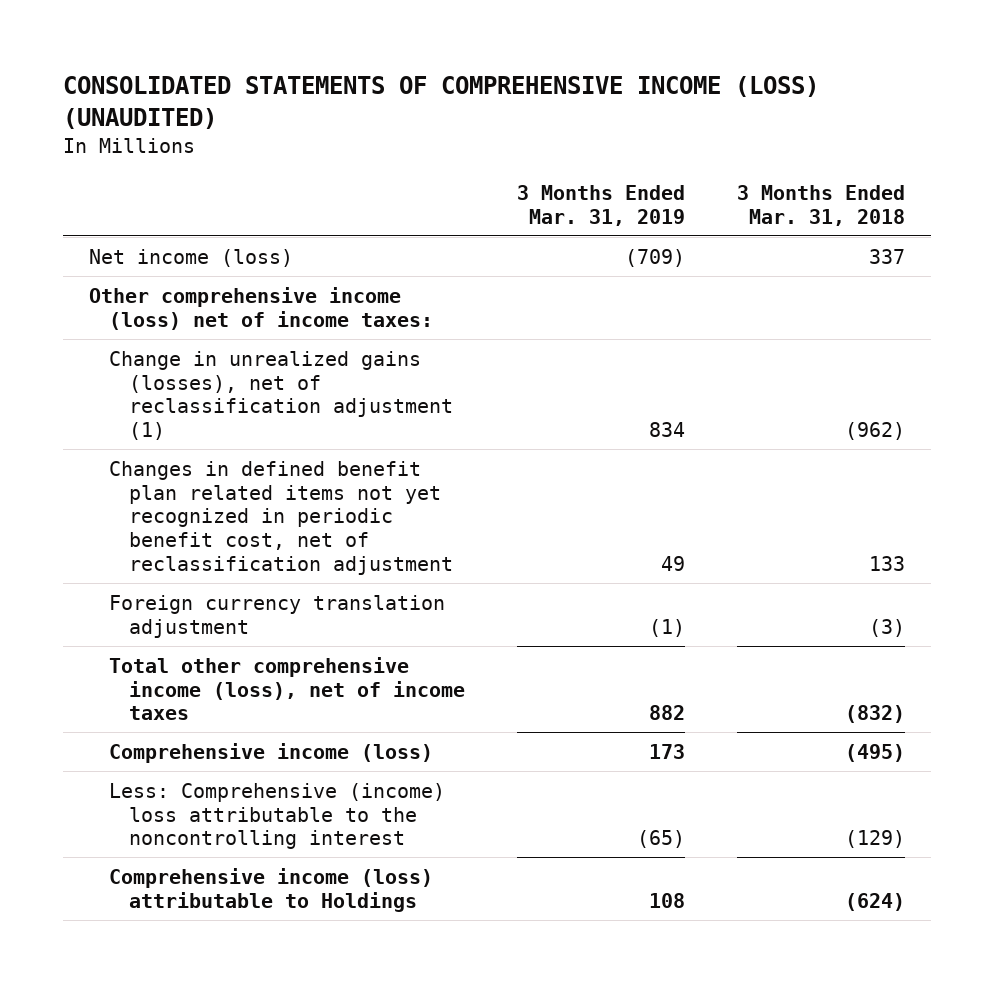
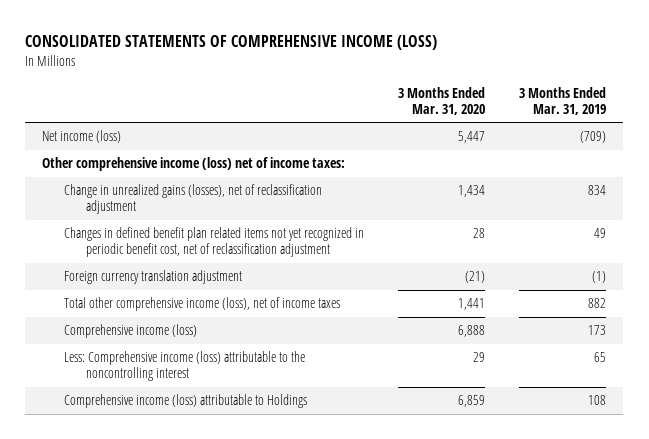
- CONSOLIDATED STATEMENTS OF COMPREHENSIVE INCOME (LOSS) (UNAUDITED)
+ CONSOLIDATED STATEMENTS OF COMPREHENSIVE INCOME (LOSS)
- | 3 Months Ended Mar. 31, 2019 | 3 Months Ended Mar. 31, 2018
+ | 3 Months Ended Mar. 31, 2020 | 3 Months Ended Mar. 31, 2019
- Change in unrealized gains (losses), net of reclassification adjustment (1) | 834 | (962)
+ Change in unrealized gains (losses), net of reclassification adjustment | 1,434 | 834
- Less: Comprehensive (income) loss attributable to the noncontrolling interest | (65) | (129)
+ Less: Comprehensive income (loss) attributable to the noncontrolling interest | 29 | 65

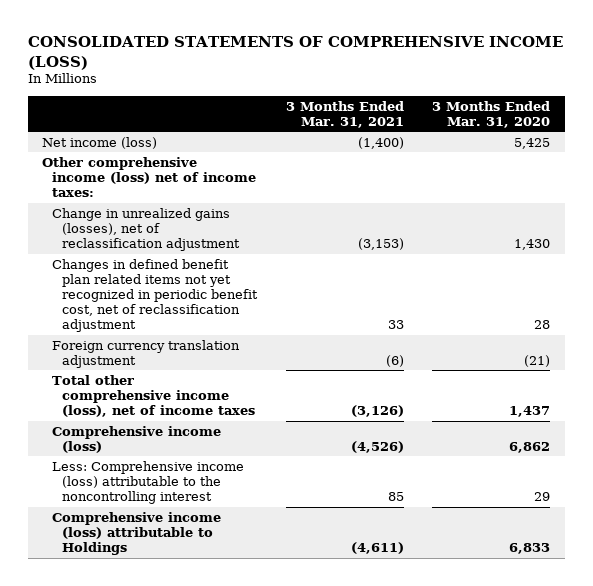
- | 3 Months Ended Mar. 31, 2020 | 3 Months Ended Mar. 31, 2019
+ | 3 Months Ended Mar. 31, 2021 | 3 Months Ended Mar. 31, 2020
- Net income (loss) | 5,447 | (709)
+ Net income (loss) | (1,400) | 5,425
- Change in unrealized gains (losses), net of reclassification adjustment | 1,434 | 834
+ Change in unrealized gains (losses), net of reclassification adjustment | (3,153) | 1,430
- Total other comprehensive income (loss), net of income taxes | 1,441 | 882
- Comprehensive income (loss) | 6,888 | 173
+ Total other comprehensive income (loss), net of income taxes | (3,126) | 1,437
+ Comprehensive income (loss) | (4,526) | 6,862
- Comprehensive income (loss) attributable to Holdings | 6,859 | 108
+ Comprehensive income (loss) attributable to Holdings | (4,611) | 6,833

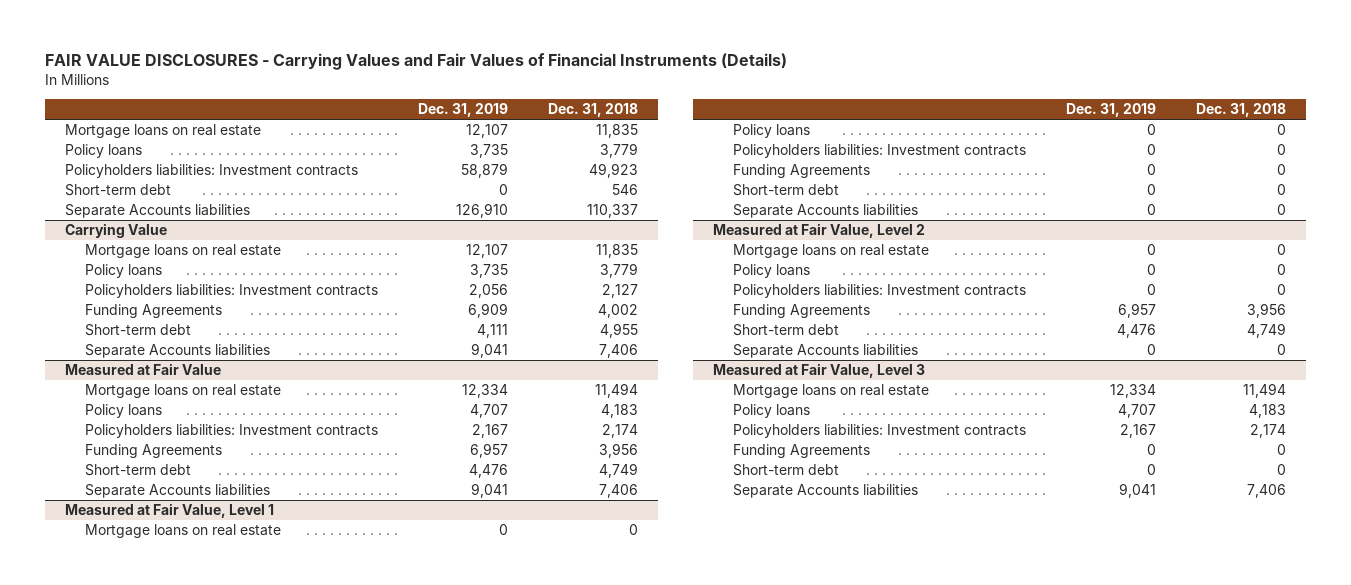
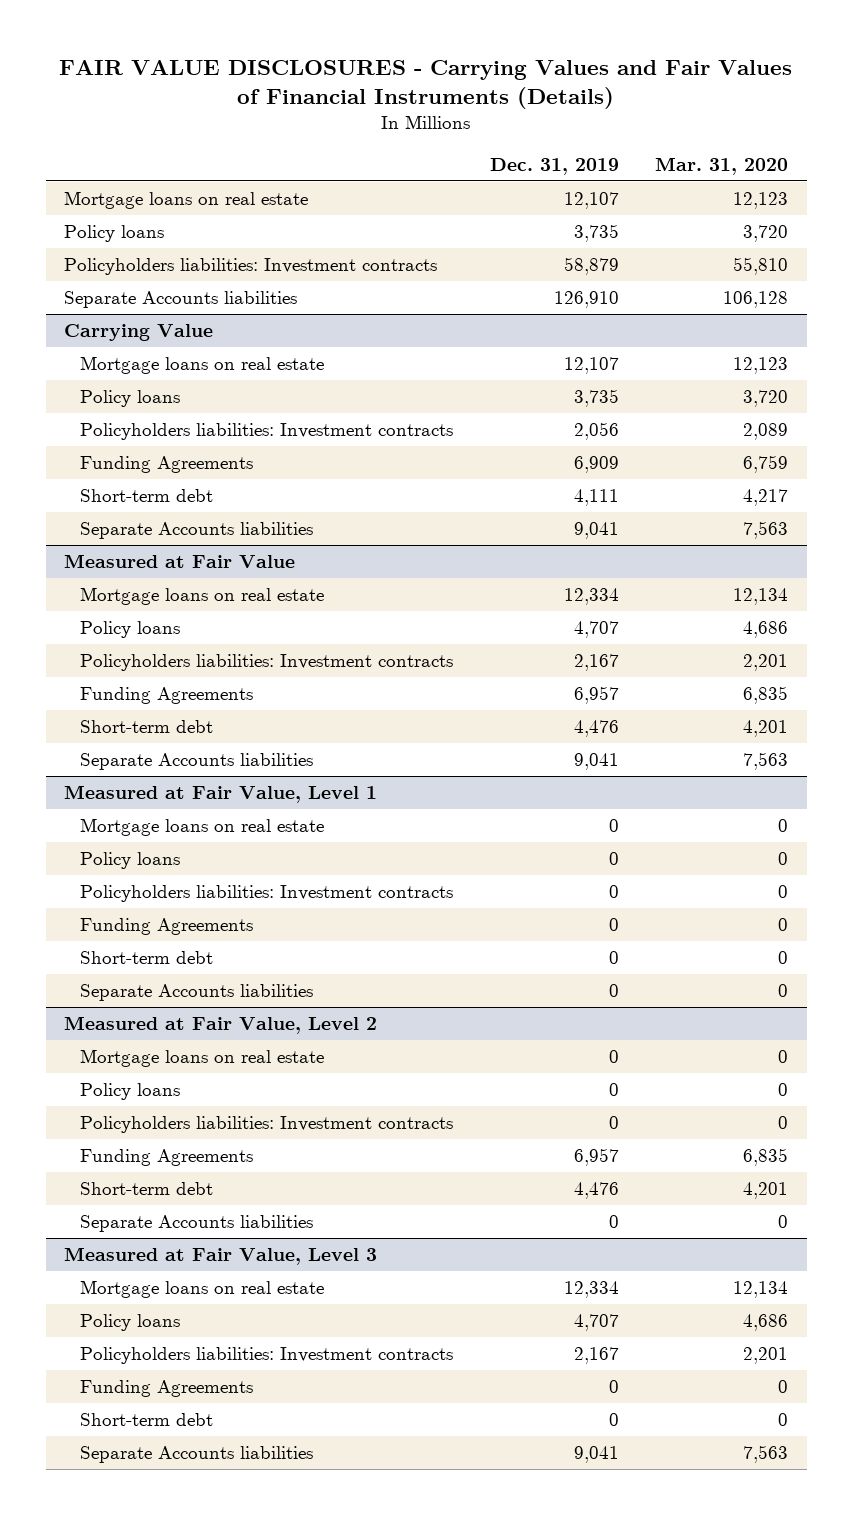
- | Dec. 31, 2019 | Dec. 31, 2018
+ | Dec. 31, 2019 | Mar. 31, 2020
- Short-term debt | 0 | 546

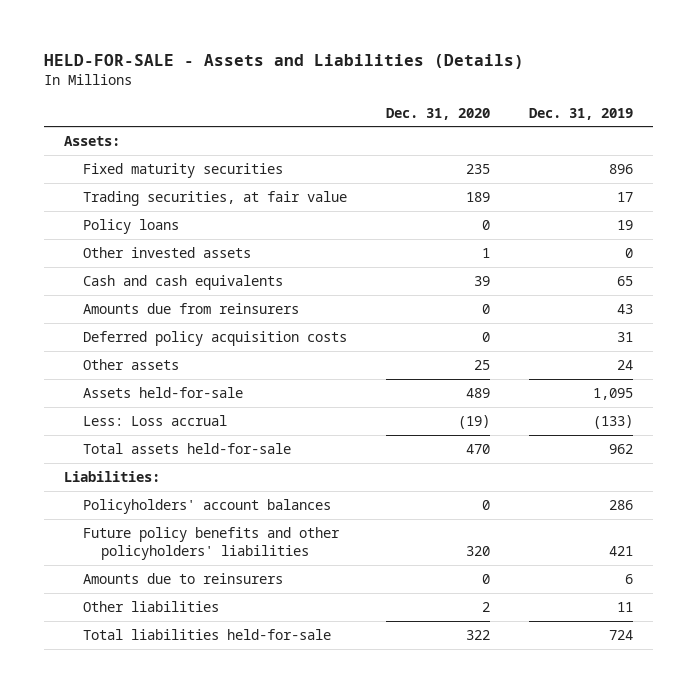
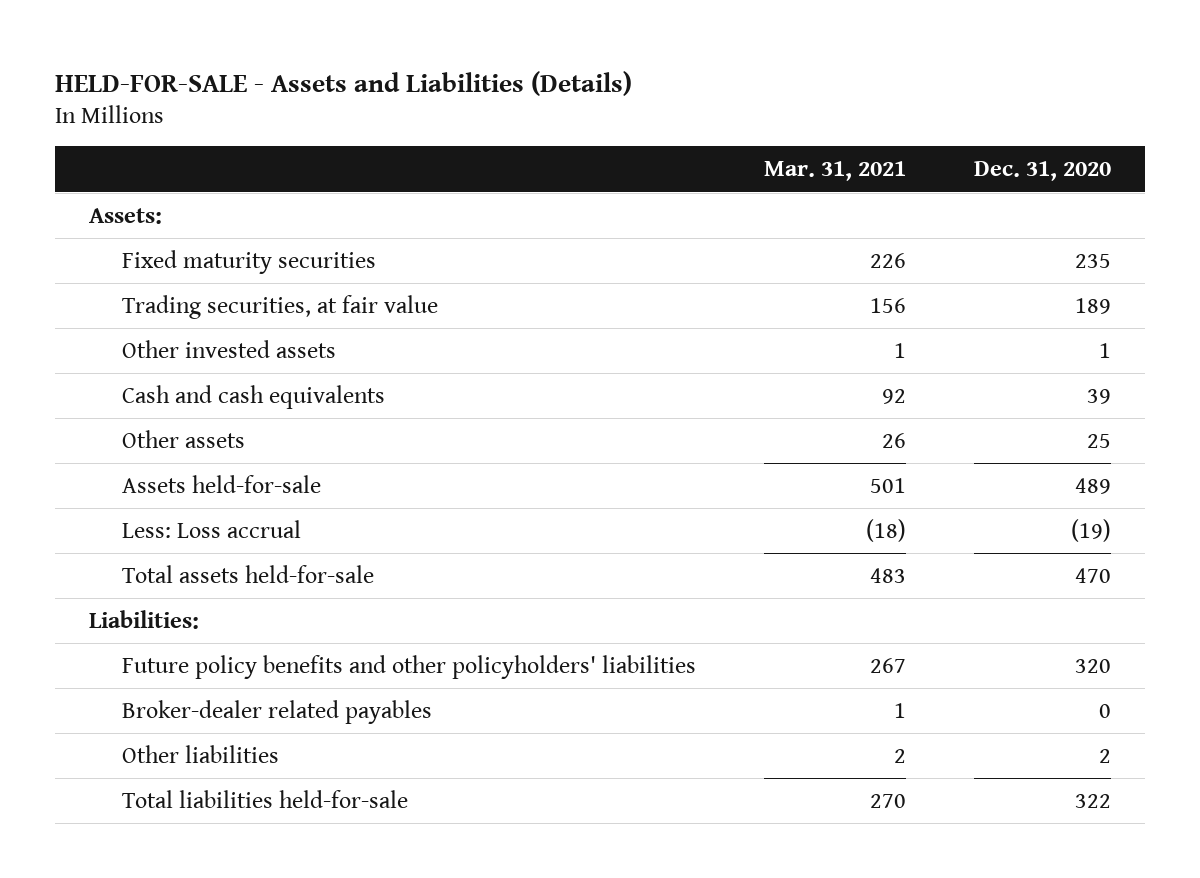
- | Dec. 31, 2020 | Dec. 31, 2019
+ | Mar. 31, 2021 | Dec. 31, 2020
- Policy loans | 0 | 19
- Amounts due from reinsurers | 0 | 43
- Deferred policy acquisition costs | 0 | 31
- Policyholders' account balances | 0 | 286
- Amounts due to reinsurers | 0 | 6
+ Broker-dealer related payables | 1 | 0

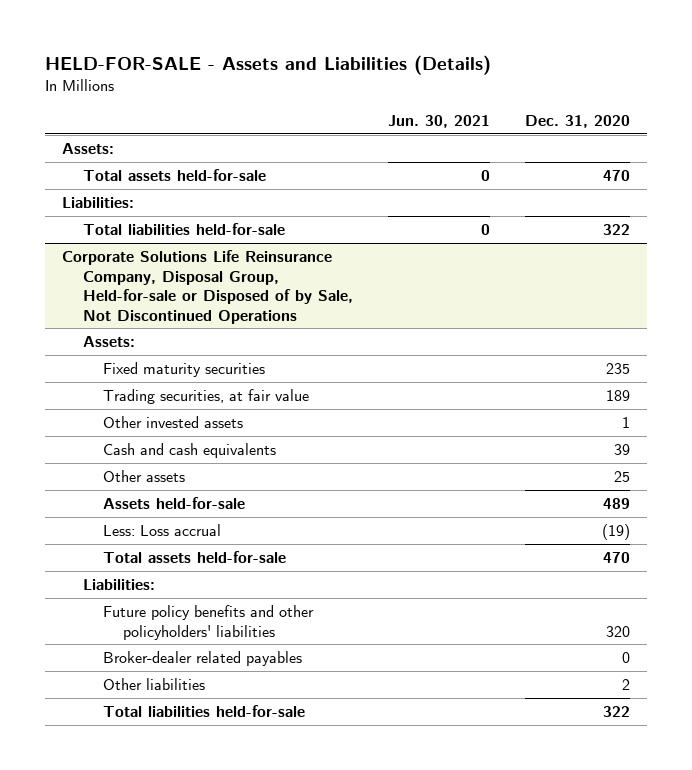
- | Mar. 31, 2021 | Dec. 31, 2020
+ | Jun. 30, 2021 | Dec. 31, 2020
+ Total assets held-for-sale | 0 | 470
+ Liabilities:
+ Total liabilities held-for-sale | 0 | 322
+ Corporate Solutions Life Reinsurance Company, Disposal Group, Held-for-sale or Disposed of by Sale, Not Discontinued Operations
+ Assets:

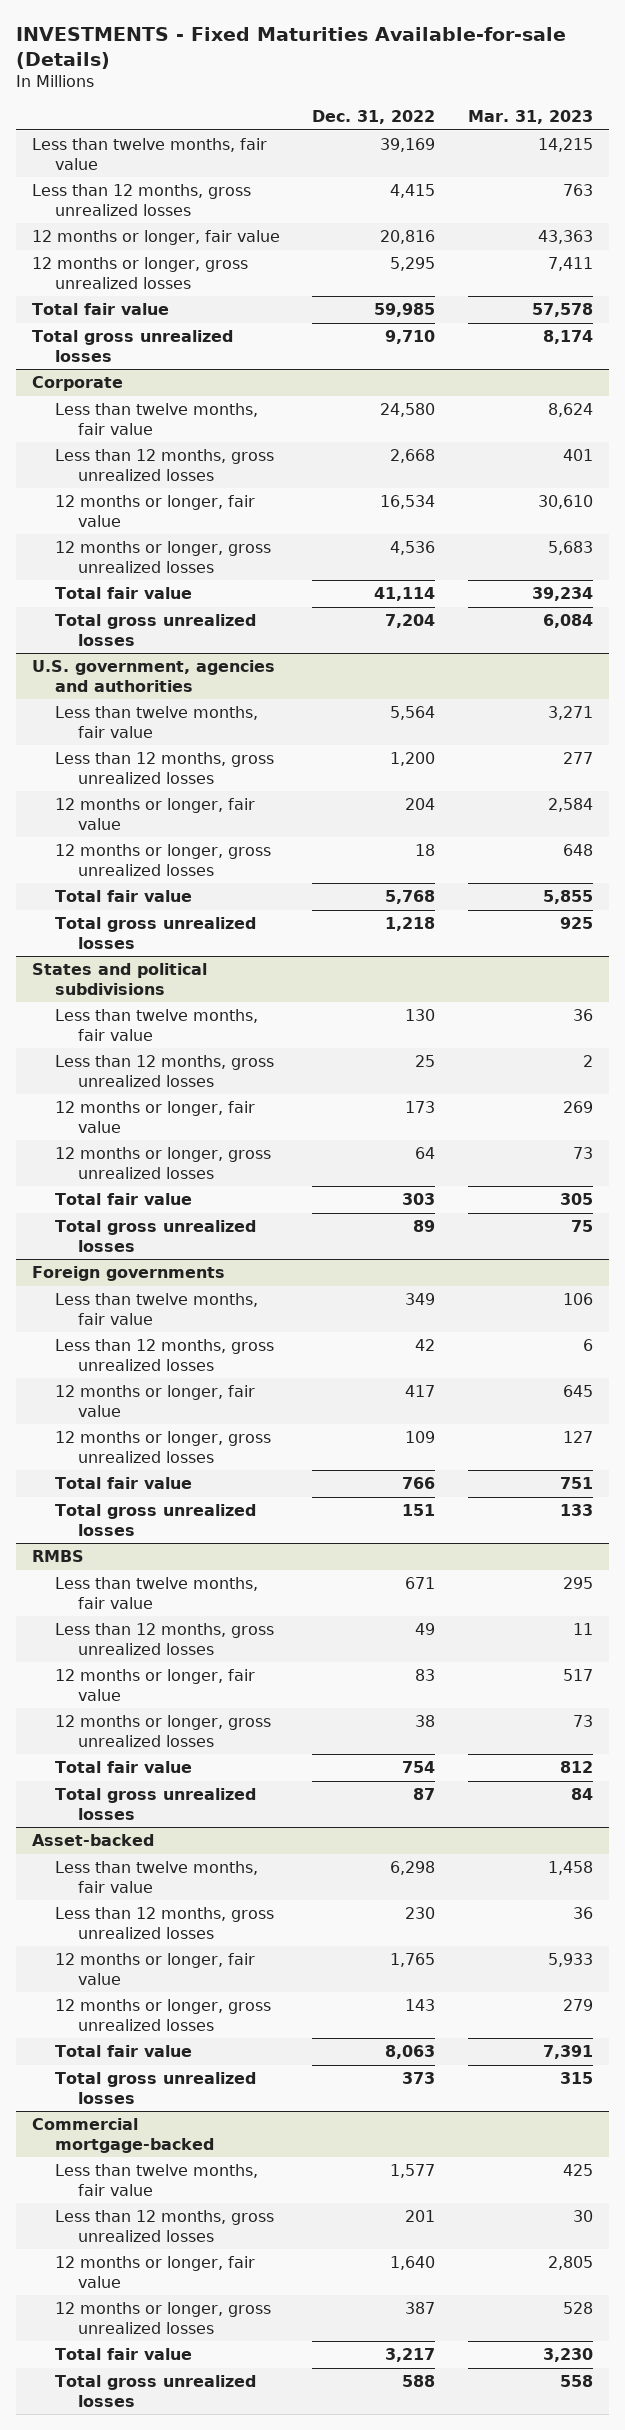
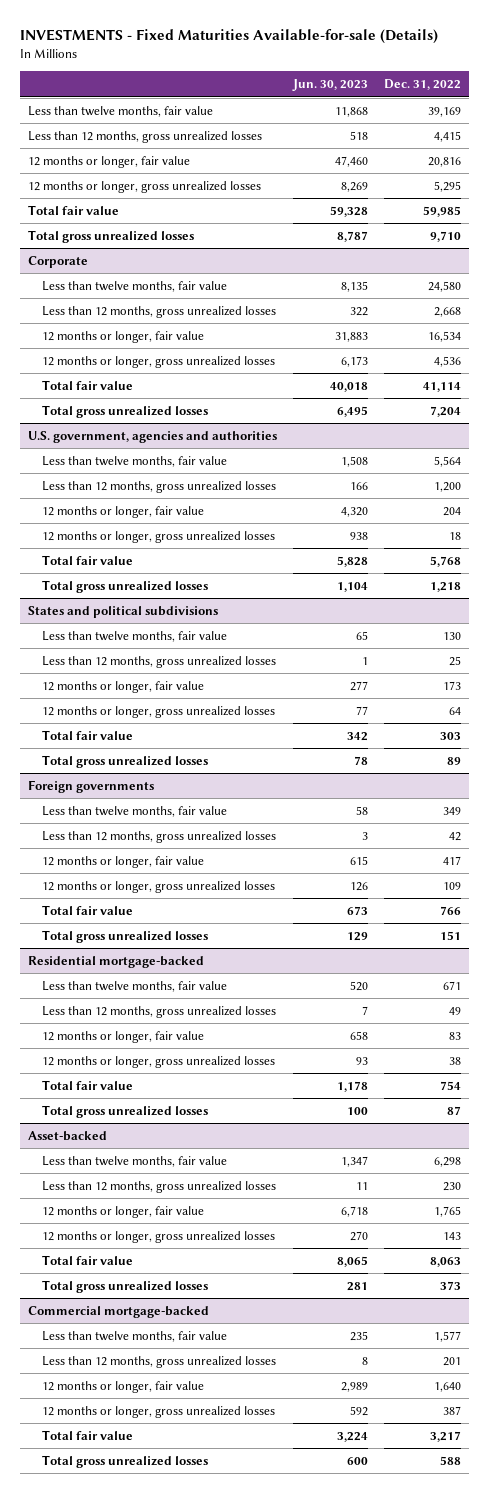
- | Dec. 31, 2022 | Mar. 31, 2023
+ | Jun. 30, 2023 | Dec. 31, 2022
- RMBS
+ Residential mortgage-backed

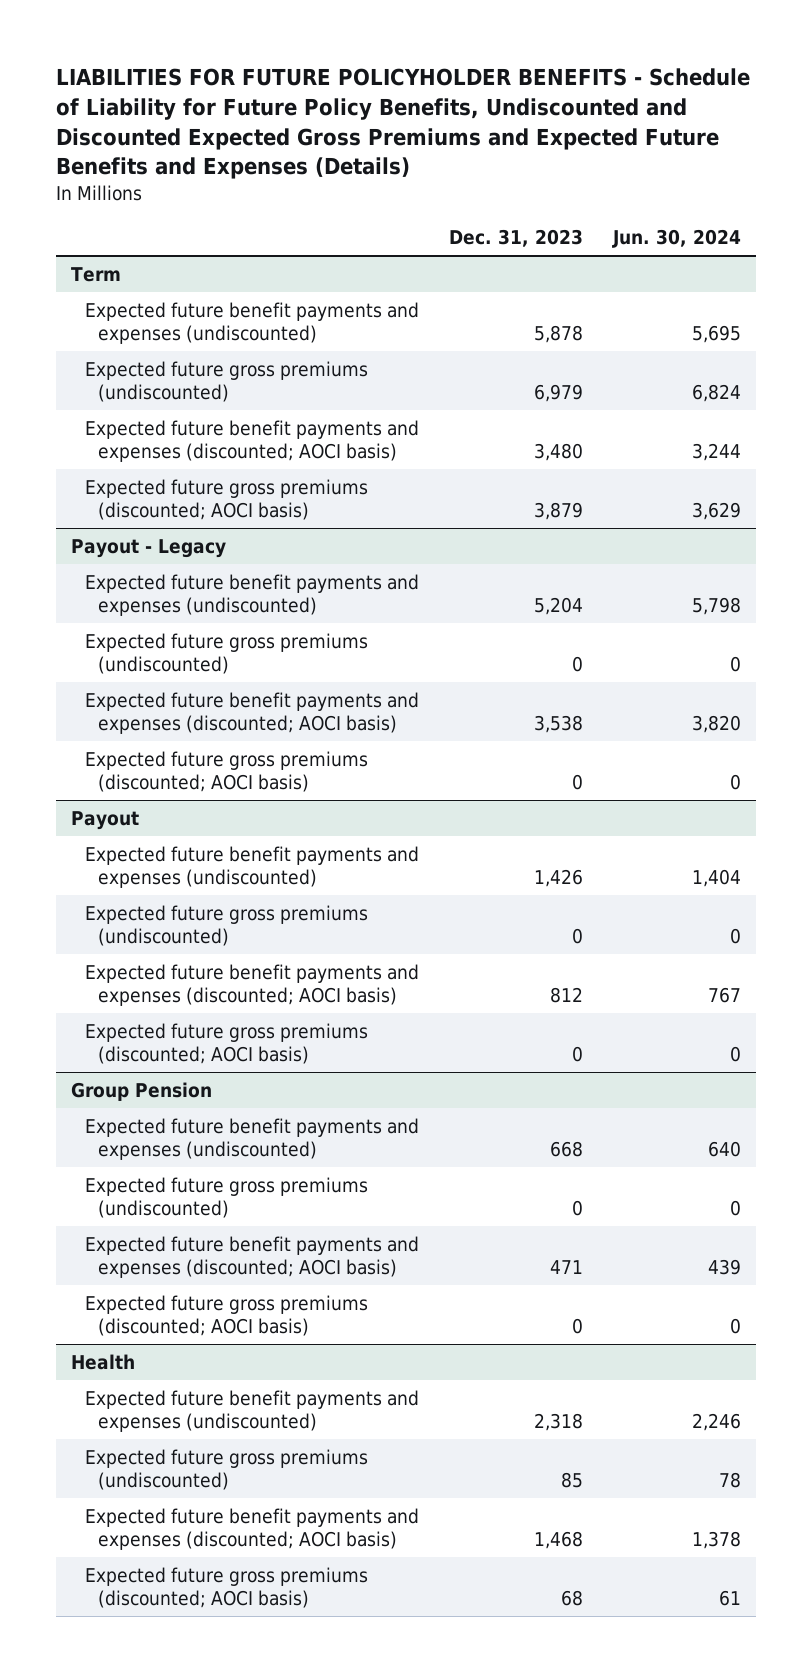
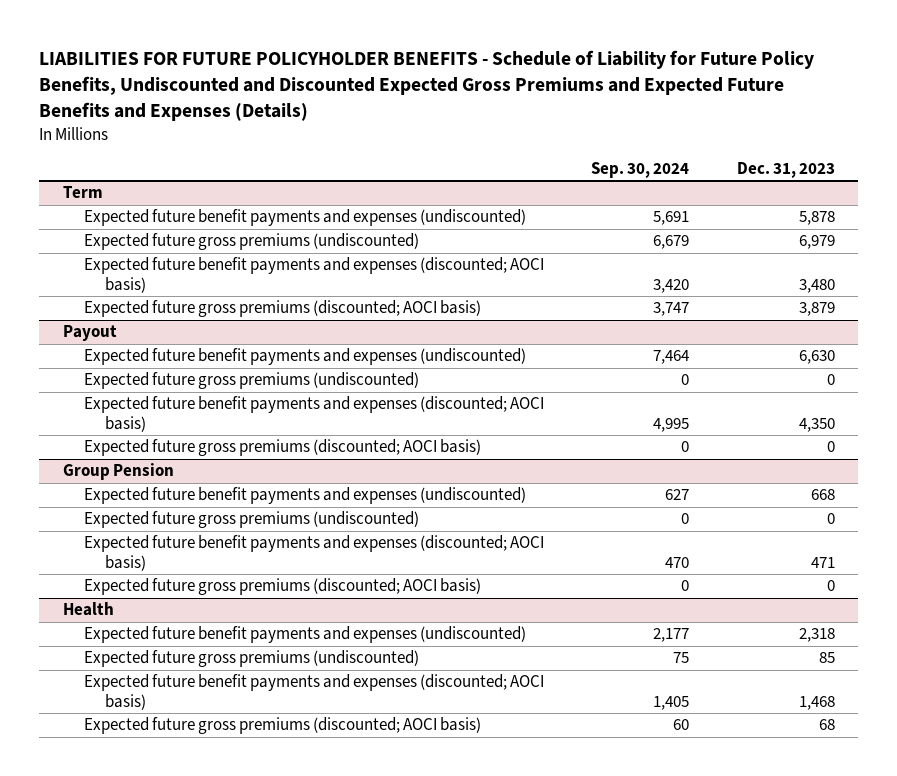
- | Dec. 31, 2023 | Jun. 30, 2024
+ | Sep. 30, 2024 | Dec. 31, 2023
- Payout - Legacy
- Expected future benefit payments and expenses (undiscounted) | 5,204 | 5,798
- Expected future gross premiums (undiscounted) | 0 | 0
- Expected future benefit payments and expenses (discounted; AOCI basis) | 3,538 | 3,820
- Expected future gross premiums (discounted; AOCI basis) | 0 | 0
@ Payout
- Expected future benefit payments and expenses (undiscounted) | 1,426 | 1,404
+ Expected future benefit payments and expenses (undiscounted) | 7,464 | 6,630
- Expected future benefit payments and expenses (discounted; AOCI basis) | 812 | 767
+ Expected future benefit payments and expenses (discounted; AOCI basis) | 4,995 | 4,350

